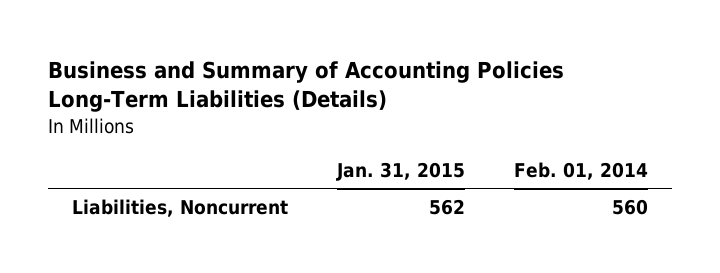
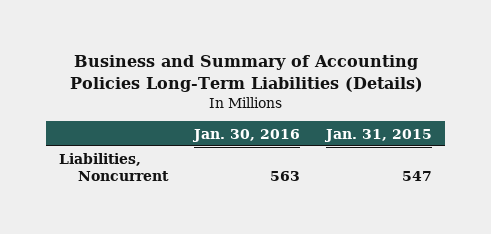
- | Jan. 31, 2015 | Feb. 01, 2014
+ | Jan. 30, 2016 | Jan. 31, 2015
- Liabilities, Noncurrent | 562 | 560
+ Liabilities, Noncurrent | 563 | 547

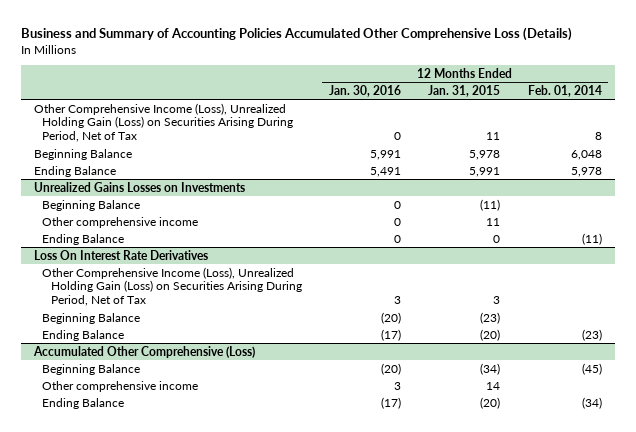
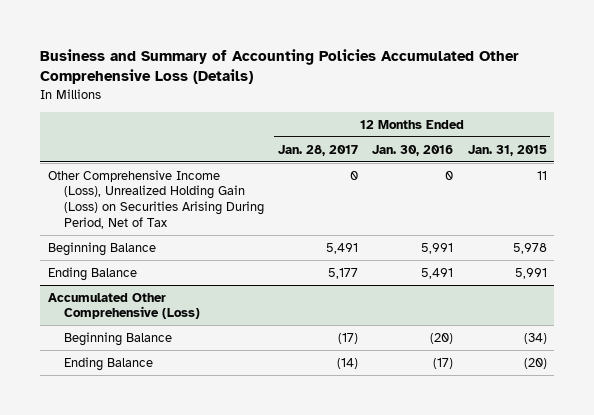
- | 12 Months Ended Jan. 30, 2016 | 12 Months Ended Jan. 31, 2015 | 12 Months Ended Feb. 01, 2014
+ | 12 Months Ended Jan. 28, 2017 | 12 Months Ended Jan. 30, 2016 | 12 Months Ended Jan. 31, 2015
- Unrealized Gains Losses on Investments
- Beginning Balance | 0 | (11) |
- Other comprehensive income | 0 | 11 |
- Ending Balance | 0 | 0 | (11)
- Loss On Interest Rate Derivatives
- Other Comprehensive Income (Loss), Unrealized Holding Gain (Loss) on Securities Arising During Period, Net of Tax | 3 | 3 |
- Beginning Balance | (20) | (23) |
- Ending Balance | (17) | (20) | (23)
@ Accumulated Other Comprehensive (Loss)
- Other comprehensive income | 3 | 14 |

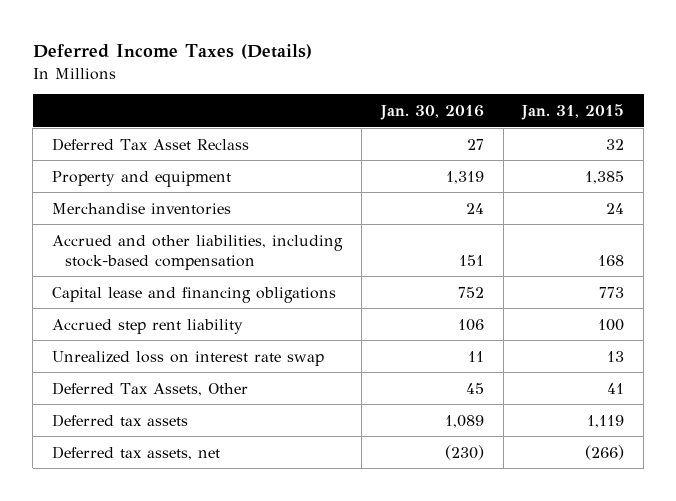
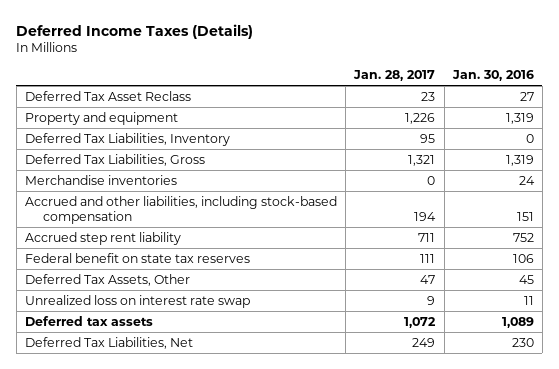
- | Jan. 30, 2016 | Jan. 31, 2015
+ | Jan. 28, 2017 | Jan. 30, 2016
+ Deferred Tax Liabilities, Inventory | 95 | 0
+ Deferred Tax Liabilities, Gross | 1,321 | 1,319
- Capital lease and financing obligations | 752 | 773
- Accrued step rent liability | 106 | 100
+ Accrued step rent liability | 711 | 752
+ Federal benefit on state tax reserves | 111 | 106
moved down: Unrealized loss on interest rate swap | 9 | 11
- Deferred tax assets, net | (230) | (266)
+ Deferred Tax Liabilities, Net | 249 | 230

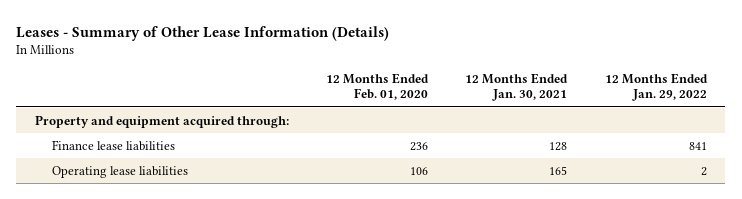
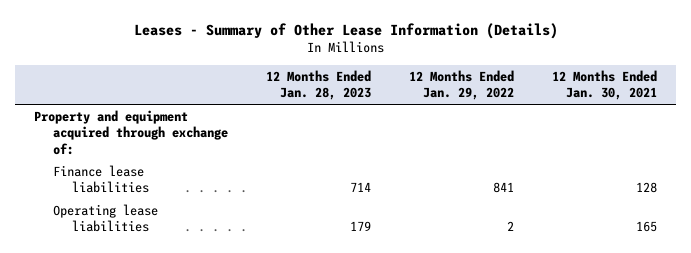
- | 12 Months Ended Feb. 01, 2020 | 12 Months Ended Jan. 30, 2021 | 12 Months Ended Jan. 29, 2022
+ | 12 Months Ended Jan. 28, 2023 | 12 Months Ended Jan. 29, 2022 | 12 Months Ended Jan. 30, 2021
- Property and equipment acquired through:
+ Property and equipment acquired through exchange of:

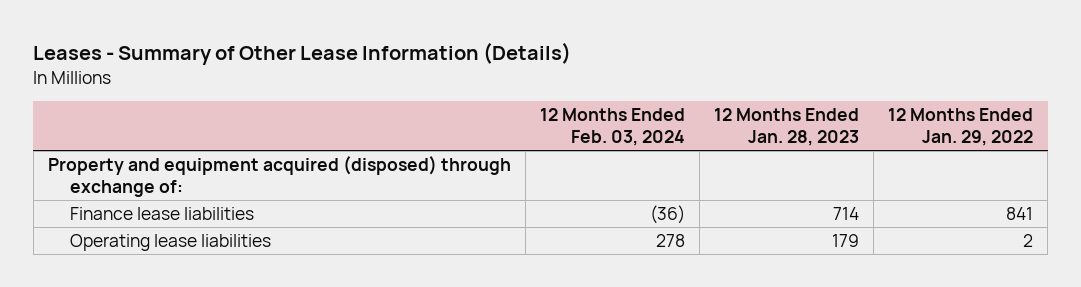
- | 12 Months Ended Jan. 28, 2023 | 12 Months Ended Jan. 29, 2022 | 12 Months Ended Jan. 30, 2021
+ | 12 Months Ended Feb. 03, 2024 | 12 Months Ended Jan. 28, 2023 | 12 Months Ended Jan. 29, 2022
- Property and equipment acquired through exchange of:
+ Property and equipment acquired (disposed) through exchange of:

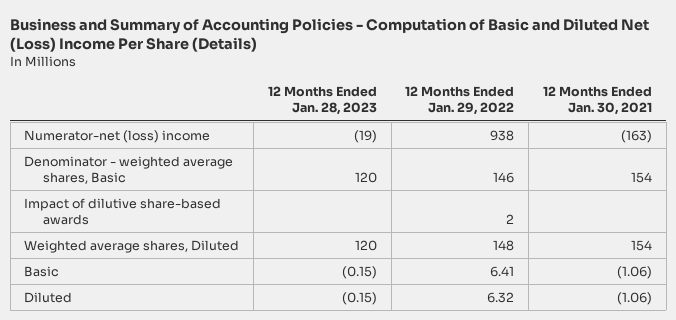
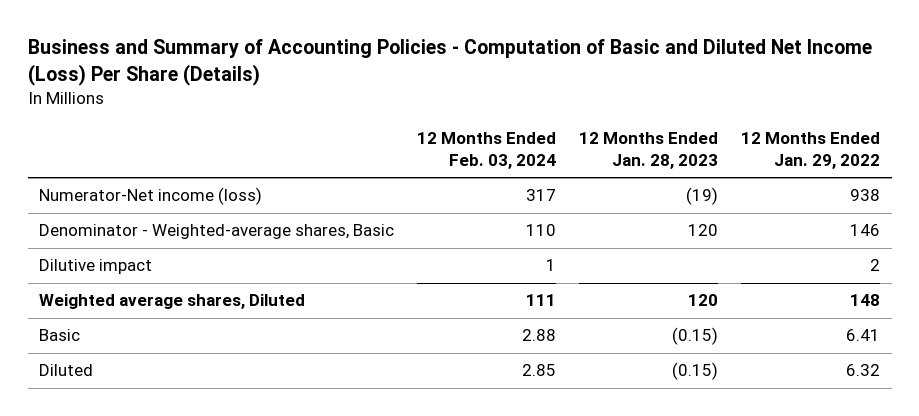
- Business and Summary of Accounting Policies - Computation of Basic and Diluted Net (Loss) Income Per Share (Details)
+ Business and Summary of Accounting Policies - Computation of Basic and Diluted Net Income (Loss) Per Share (Details)
- | 12 Months Ended Jan. 28, 2023 | 12 Months Ended Jan. 29, 2022 | 12 Months Ended Jan. 30, 2021
+ | 12 Months Ended Feb. 03, 2024 | 12 Months Ended Jan. 28, 2023 | 12 Months Ended Jan. 29, 2022
- Numerator-net (loss) income | (19) | 938 | (163)
- Denominator - weighted average shares, Basic | 120 | 146 | 154
- Impact of dilutive share-based awards | | 2 |
+ Numerator-Net income (loss) | 317 | (19) | 938
+ Denominator - Weighted-average shares, Basic | 110 | 120 | 146
+ Dilutive impact | 1 | | 2

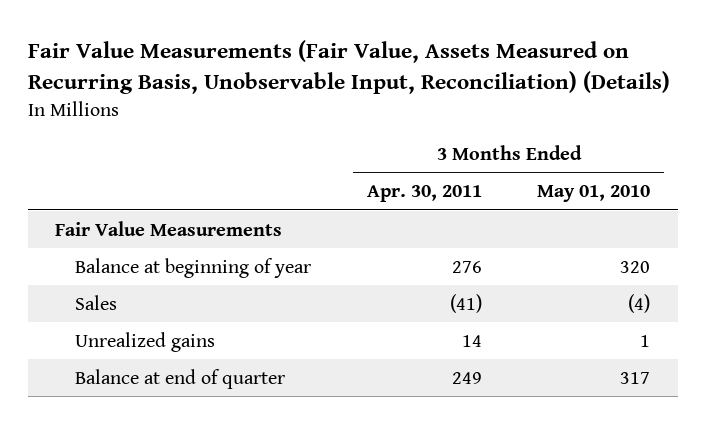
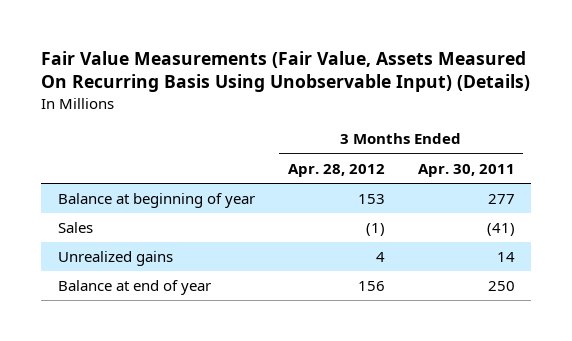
- Fair Value Measurements (Fair Value, Assets Measured on Recurring Basis, Unobservable Input, Reconciliation) (Details)
+ Fair Value Measurements (Fair Value, Assets Measured On Recurring Basis Using Unobservable Input) (Details)
- | 3 Months Ended Apr. 30, 2011 | 3 Months Ended May 01, 2010
+ | 3 Months Ended Apr. 28, 2012 | 3 Months Ended Apr. 30, 2011
- Fair Value Measurements
- Balance at beginning of year | 276 | 320
+ Balance at beginning of year | 153 | 277
- Balance at end of quarter | 249 | 317
+ Balance at end of year | 156 | 250

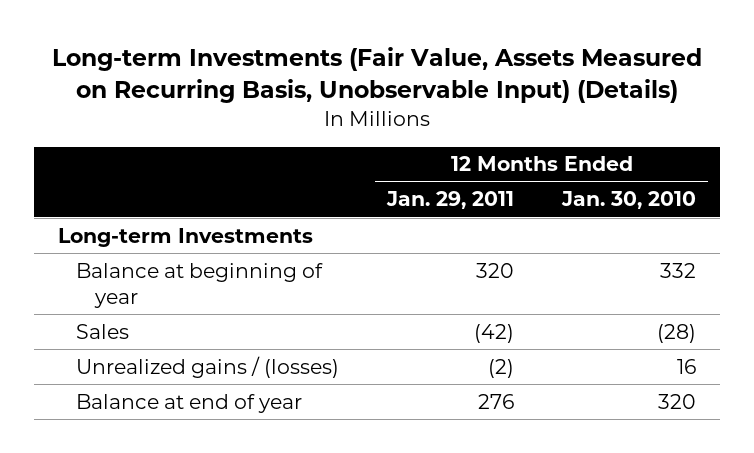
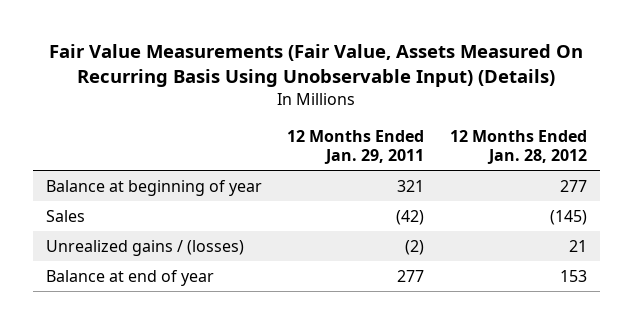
- Long-term Investments (Fair Value, Assets Measured on Recurring Basis, Unobservable Input) (Details)
+ Fair Value Measurements (Fair Value, Assets Measured On Recurring Basis Using Unobservable Input) (Details)
- | 12 Months Ended Jan. 29, 2011 | 12 Months Ended Jan. 30, 2010
+ | 12 Months Ended Jan. 29, 2011 | 12 Months Ended Jan. 28, 2012
- Long-term Investments
- Balance at beginning of year | 320 | 332
+ Balance at beginning of year | 321 | 277
- Balance at end of year | 276 | 320
+ Balance at end of year | 277 | 153

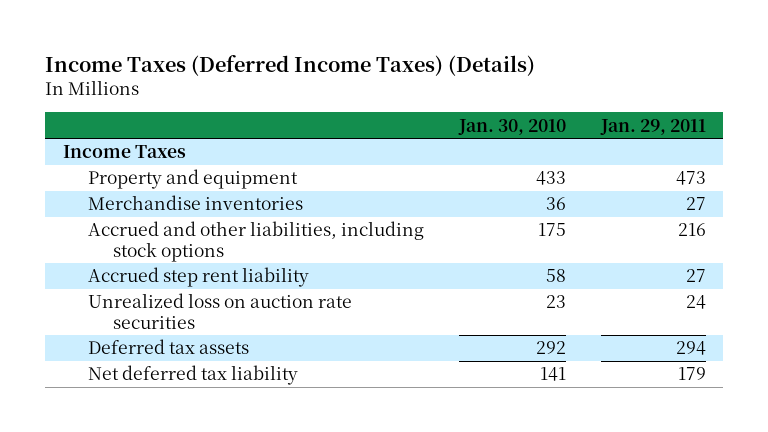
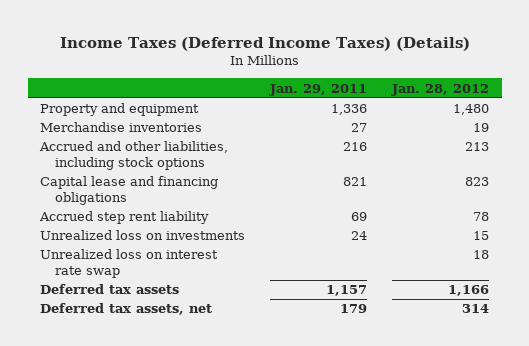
- | Jan. 30, 2010 | Jan. 29, 2011
+ | Jan. 29, 2011 | Jan. 28, 2012
- Income Taxes
- Property and equipment | 433 | 473
+ Property and equipment | 1,336 | 1,480
- Accrued step rent liability | 58 | 27
- Unrealized loss on auction rate securities | 23 | 24
- Deferred tax assets | 292 | 294
- Net deferred tax liability | 141 | 179
+ Capital lease and financing obligations | 821 | 823
+ Accrued step rent liability | 69 | 78
+ Unrealized loss on investments | 24 | 15
+ Unrealized loss on interest rate swap | | 18
+ Deferred tax assets | 1,157 | 1,166
+ Deferred tax assets, net | 179 | 314

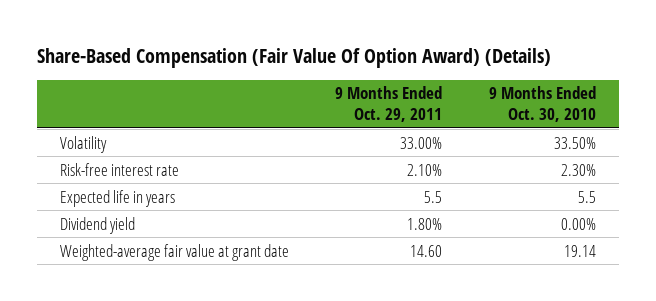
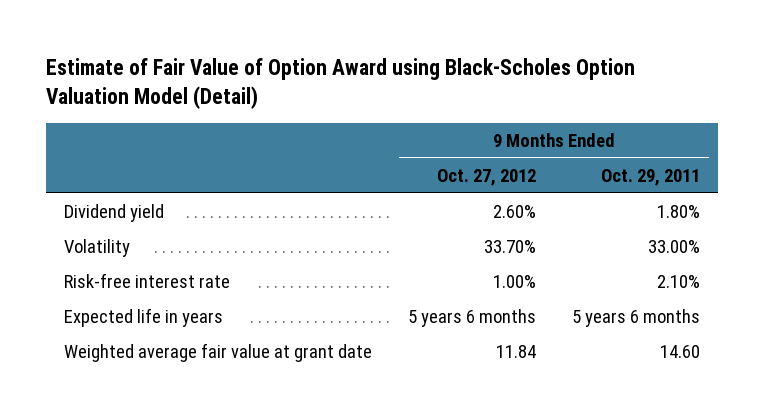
- Share-Based Compensation (Fair Value Of Option Award) (Details)
+ Estimate of Fair Value of Option Award using Black-Scholes Option Valuation Model (Detail)
- | 9 Months Ended Oct. 29, 2011 | 9 Months Ended Oct. 30, 2010
+ | 9 Months Ended Oct. 27, 2012 | 9 Months Ended Oct. 29, 2011
moved up: Dividend yield | 2.60% | 1.80%
- Expected life in years | 5.5 | 5.5
- Weighted-average fair value at grant date | 14.60 | 19.14
+ Expected life in years | 5 years 6 months | 5 years 6 months
+ Weighted average fair value at grant date | 11.84 | 14.60

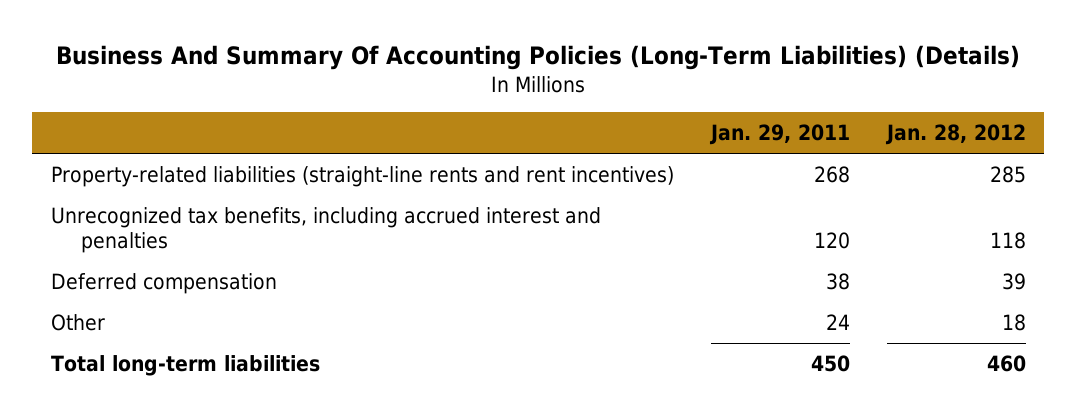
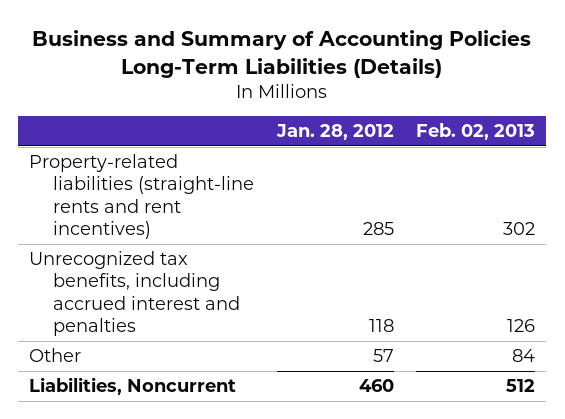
- Business And Summary Of Accounting Policies (Long-Term Liabilities) (Details)
+ Business and Summary of Accounting Policies Long-Term Liabilities (Details)
- | Jan. 29, 2011 | Jan. 28, 2012
+ | Jan. 28, 2012 | Feb. 02, 2013
- Deferred compensation | 38 | 39
- Other | 24 | 18
- Total long-term liabilities | 450 | 460
+ Other | 57 | 84
+ Liabilities, Noncurrent | 460 | 512

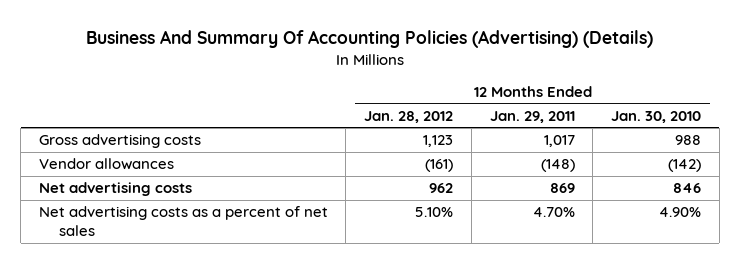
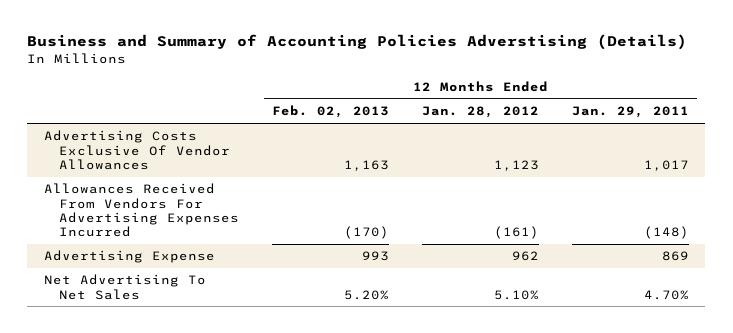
- Business And Summary Of Accounting Policies (Advertising) (Details)
+ Business and Summary of Accounting Policies Adverstising (Details)
- | 12 Months Ended Jan. 28, 2012 | 12 Months Ended Jan. 29, 2011 | 12 Months Ended Jan. 30, 2010
+ | 12 Months Ended Feb. 02, 2013 | 12 Months Ended Jan. 28, 2012 | 12 Months Ended Jan. 29, 2011
- Gross advertising costs | 1,123 | 1,017 | 988
- Vendor allowances | (161) | (148) | (142)
- Net advertising costs | 962 | 869 | 846
- Net advertising costs as a percent of net sales | 5.10% | 4.70% | 4.90%
+ Advertising Costs Exclusive Of Vendor Allowances | 1,163 | 1,123 | 1,017
+ Allowances Received From Vendors For Advertising Expenses Incurred | (170) | (161) | (148)
+ Advertising Expense | 993 | 962 | 869
+ Net Advertising To Net Sales | 5.20% | 5.10% | 4.70%

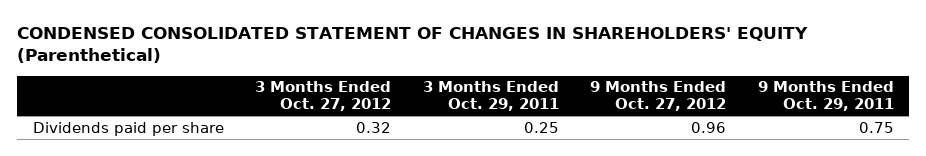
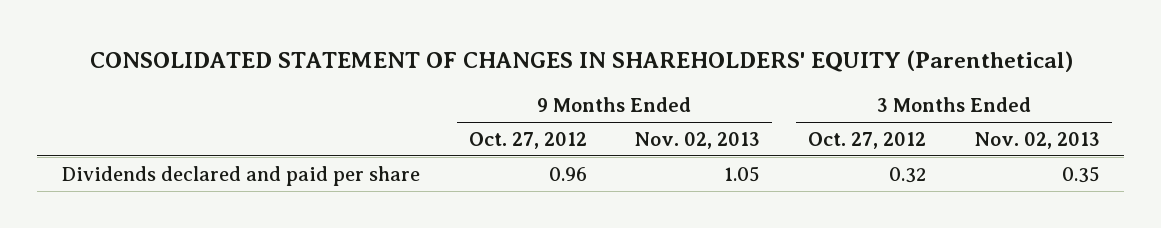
- CONDENSED CONSOLIDATED STATEMENT OF CHANGES IN SHAREHOLDERS' EQUITY (Parenthetical)
+ CONSOLIDATED STATEMENT OF CHANGES IN SHAREHOLDERS' EQUITY (Parenthetical)
- | 3 Months Ended Oct. 27, 2012 | 3 Months Ended Oct. 29, 2011 | 9 Months Ended Oct. 27, 2012 | 9 Months Ended Oct. 29, 2011
+ | 9 Months Ended Oct. 27, 2012 | 9 Months Ended Nov. 02, 2013 | 3 Months Ended Oct. 27, 2012 | 3 Months Ended Nov. 02, 2013
- Dividends paid per share | 0.32 | 0.25 | 0.96 | 0.75
+ Dividends declared and paid per share | 0.96 | 1.05 | 0.32 | 0.35

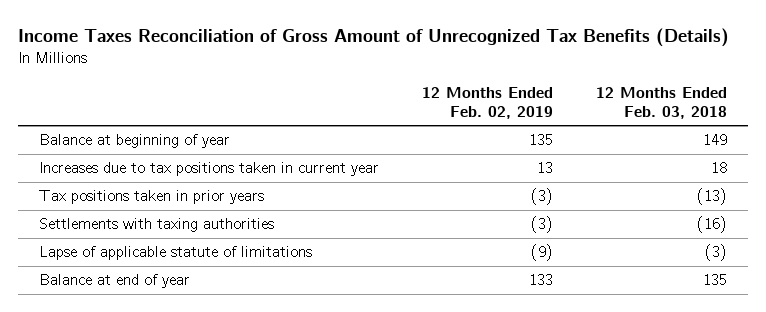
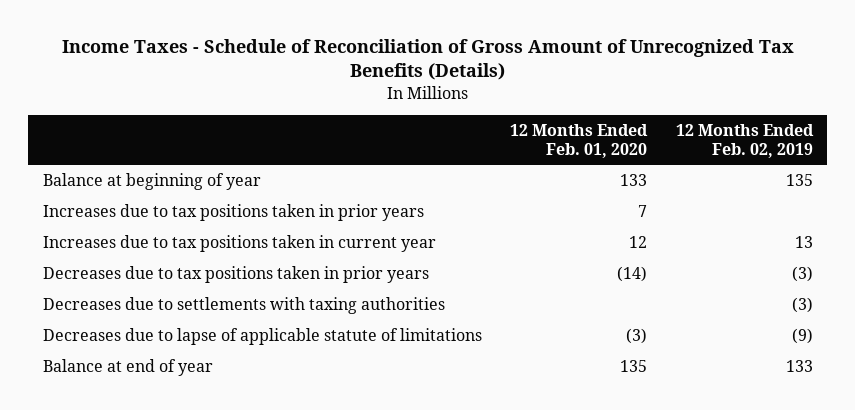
- Income Taxes Reconciliation of Gross Amount of Unrecognized Tax Benefits (Details)
+ Income Taxes - Schedule of Reconciliation of Gross Amount of Unrecognized Tax Benefits (Details)
- | 12 Months Ended Feb. 02, 2019 | 12 Months Ended Feb. 03, 2018
+ | 12 Months Ended Feb. 01, 2020 | 12 Months Ended Feb. 02, 2019
+ Increases due to tax positions taken in prior years | 7 |
- Tax positions taken in prior years | (3) | (13)
- Settlements with taxing authorities | (3) | (16)
- Lapse of applicable statute of limitations | (9) | (3)
+ Decreases due to tax positions taken in prior years | (14) | (3)
+ Decreases due to settlements with taxing authorities | | (3)
+ Decreases due to lapse of applicable statute of limitations | (3) | (9)

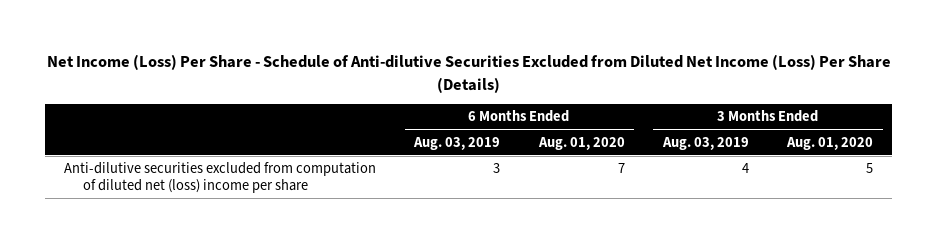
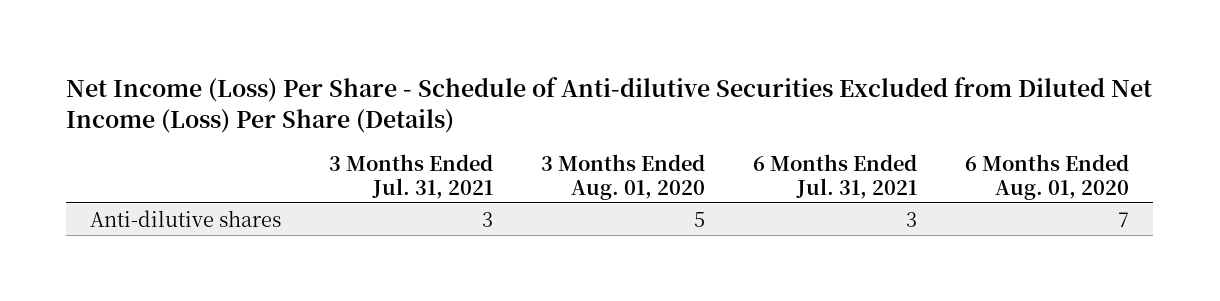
- | 6 Months Ended Aug. 03, 2019 | 6 Months Ended Aug. 01, 2020 | 3 Months Ended Aug. 03, 2019 | 3 Months Ended Aug. 01, 2020
+ | 3 Months Ended Jul. 31, 2021 | 3 Months Ended Aug. 01, 2020 | 6 Months Ended Jul. 31, 2021 | 6 Months Ended Aug. 01, 2020
- Anti-dilutive securities excluded from computation of diluted net (loss) income per share | 3 | 7 | 4 | 5
+ Anti-dilutive shares | 3 | 5 | 3 | 7

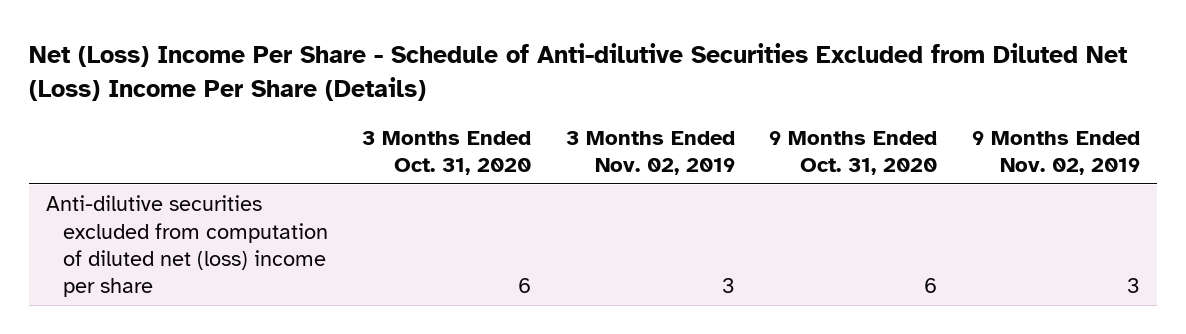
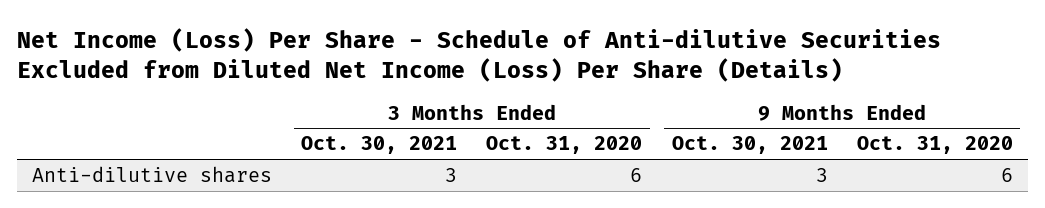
- Net (Loss) Income Per Share - Schedule of Anti-dilutive Securities Excluded from Diluted Net (Loss) Income Per Share (Details)
+ Net Income (Loss) Per Share - Schedule of Anti-dilutive Securities Excluded from Diluted Net Income (Loss) Per Share (Details)
- | 3 Months Ended Oct. 31, 2020 | 3 Months Ended Nov. 02, 2019 | 9 Months Ended Oct. 31, 2020 | 9 Months Ended Nov. 02, 2019
+ | 3 Months Ended Oct. 30, 2021 | 3 Months Ended Oct. 31, 2020 | 9 Months Ended Oct. 30, 2021 | 9 Months Ended Oct. 31, 2020
- Anti-dilutive securities excluded from computation of diluted net (loss) income per share | 6 | 3 | 6 | 3
+ Anti-dilutive shares | 3 | 6 | 3 | 6

